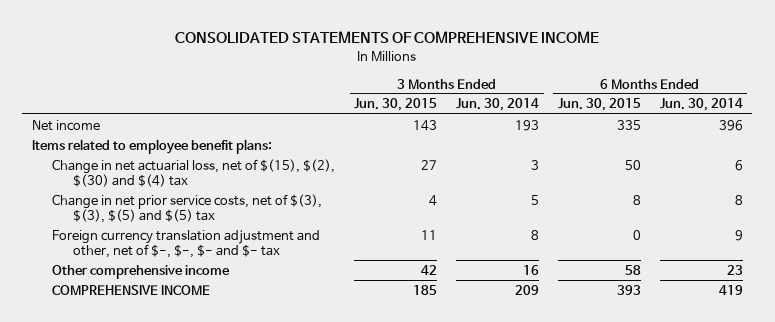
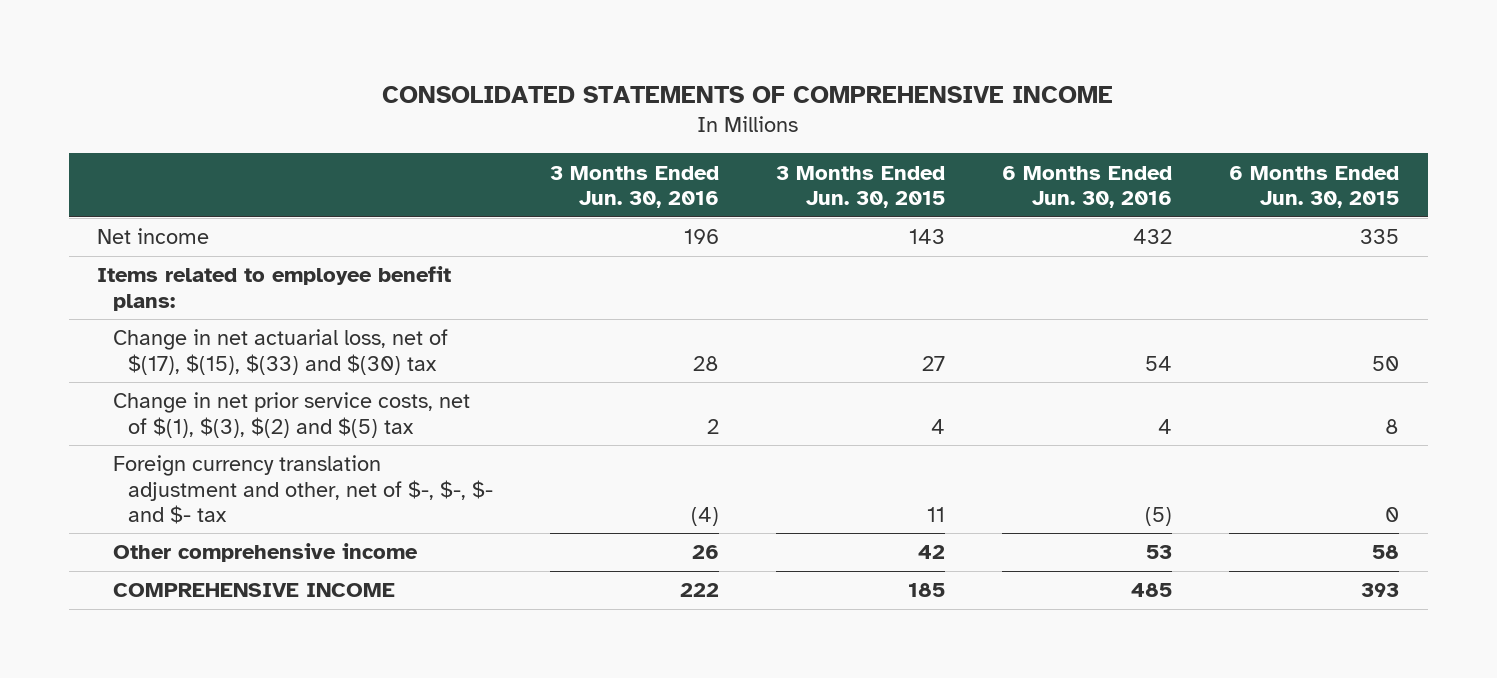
- | 3 Months Ended Jun. 30, 2015 | 3 Months Ended Jun. 30, 2014 | 6 Months Ended Jun. 30, 2015 | 6 Months Ended Jun. 30, 2014
+ | 3 Months Ended Jun. 30, 2016 | 3 Months Ended Jun. 30, 2015 | 6 Months Ended Jun. 30, 2016 | 6 Months Ended Jun. 30, 2015
- Change in net actuarial loss, net of $(15), $(2), $(30) and $(4) tax | 27 | 3 | 50 | 6
- Change in net prior service costs, net of $(3), $(3), $(5) and $(5) tax | 4 | 5 | 8 | 8
+ Change in net actuarial loss, net of $(17), $(15), $(33) and $(30) tax | 28 | 27 | 54 | 50
+ Change in net prior service costs, net of $(1), $(3), $(2) and $(5) tax | 2 | 4 | 4 | 8

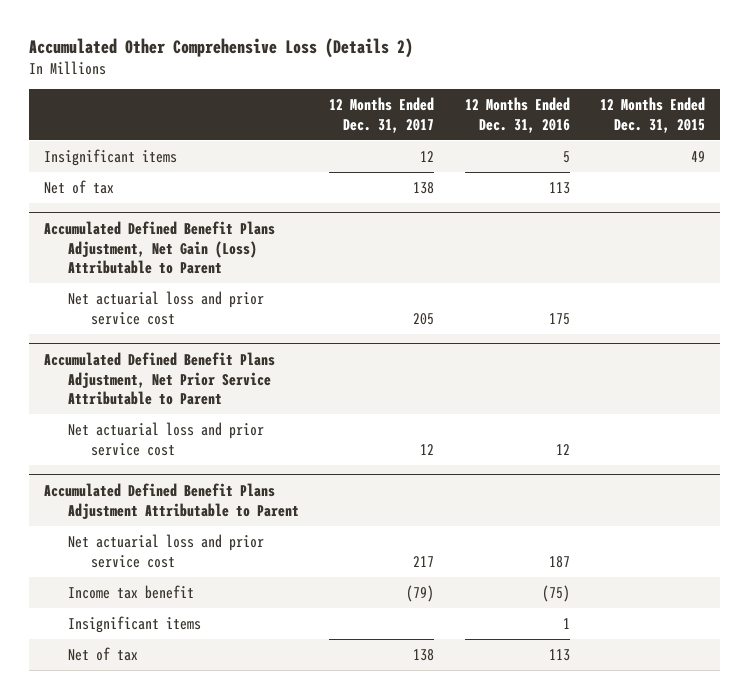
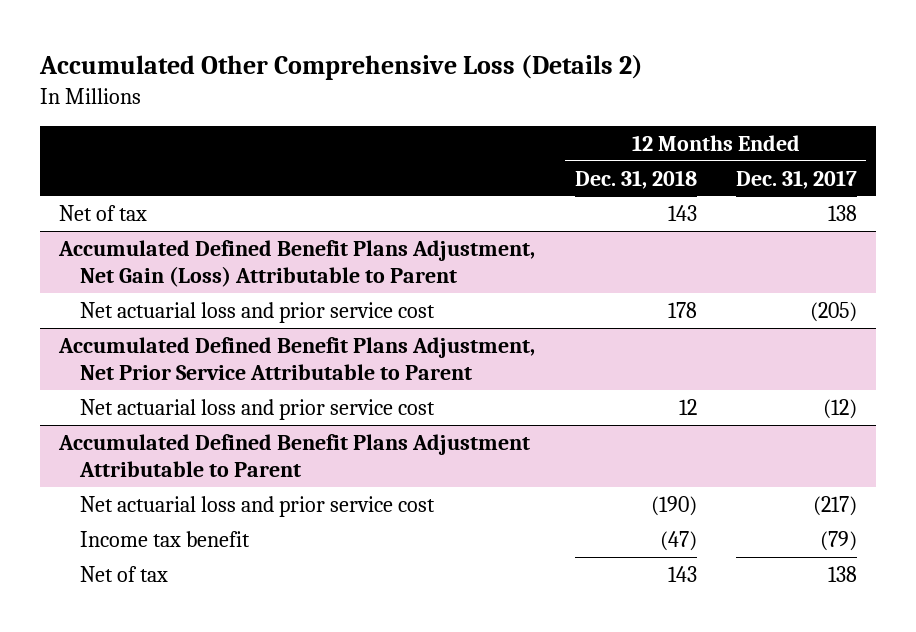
- | 12 Months Ended Dec. 31, 2017 | 12 Months Ended Dec. 31, 2016 | 12 Months Ended Dec. 31, 2015
+ | 12 Months Ended Dec. 31, 2018 | 12 Months Ended Dec. 31, 2017
- Insignificant items | 12 | 5 | 49
@ Accumulated Defined Benefit Plans Adjustment, Net Gain (Loss) Attributable to Parent
- Net actuarial loss and prior service cost | 205 | 175 |
+ Net actuarial loss and prior service cost | 178 | (205)
@ Accumulated Defined Benefit Plans Adjustment, Net Prior Service Attributable to Parent
- Net actuarial loss and prior service cost | 12 | 12 |
+ Net actuarial loss and prior service cost | 12 | (12)
@ Accumulated Defined Benefit Plans Adjustment Attributable to Parent
- Net actuarial loss and prior service cost | 217 | 187 |
+ Net actuarial loss and prior service cost | (190) | (217)
- Insignificant items | | 1 |

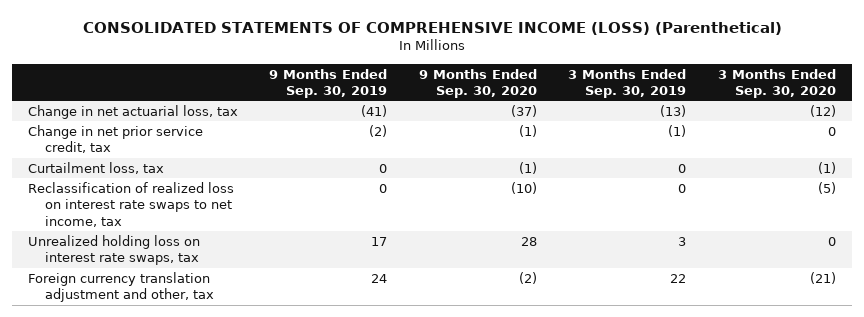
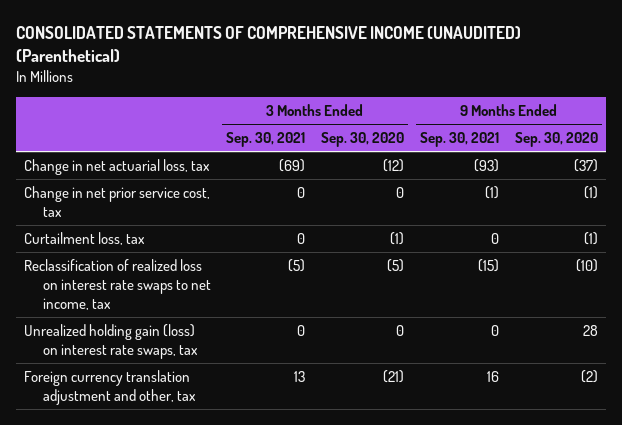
- CONSOLIDATED STATEMENTS OF COMPREHENSIVE INCOME (LOSS) (Parenthetical)
+ CONSOLIDATED STATEMENTS OF COMPREHENSIVE INCOME (UNAUDITED) (Parenthetical)
- | 9 Months Ended Sep. 30, 2019 | 9 Months Ended Sep. 30, 2020 | 3 Months Ended Sep. 30, 2019 | 3 Months Ended Sep. 30, 2020
+ | 3 Months Ended Sep. 30, 2021 | 3 Months Ended Sep. 30, 2020 | 9 Months Ended Sep. 30, 2021 | 9 Months Ended Sep. 30, 2020
- Change in net prior service credit, tax | (2) | (1) | (1) | 0
+ Change in net prior service cost, tax | 0 | 0 | (1) | (1)
- Unrealized holding loss on interest rate swaps, tax | 17 | 28 | 3 | 0
+ Unrealized holding gain (loss) on interest rate swaps, tax | 0 | 0 | 0 | 28

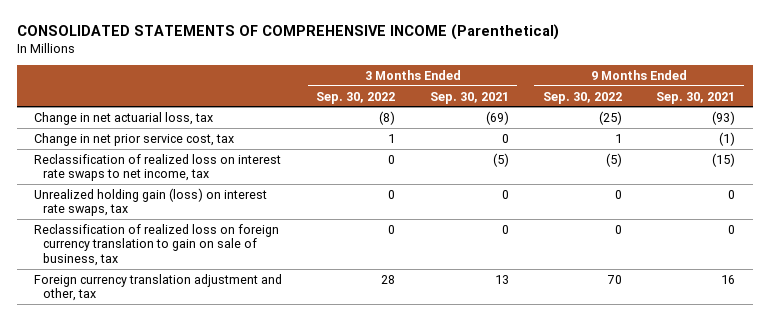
- CONSOLIDATED STATEMENTS OF COMPREHENSIVE INCOME (UNAUDITED) (Parenthetical)
+ CONSOLIDATED STATEMENTS OF COMPREHENSIVE INCOME (Parenthetical)
- | 3 Months Ended Sep. 30, 2021 | 3 Months Ended Sep. 30, 2020 | 9 Months Ended Sep. 30, 2021 | 9 Months Ended Sep. 30, 2020
+ | 3 Months Ended Sep. 30, 2022 | 3 Months Ended Sep. 30, 2021 | 9 Months Ended Sep. 30, 2022 | 9 Months Ended Sep. 30, 2021
- Curtailment loss, tax | 0 | (1) | 0 | (1)
+ Reclassification of realized loss on foreign currency translation to gain on sale of business, tax | 0 | 0 | 0 | 0

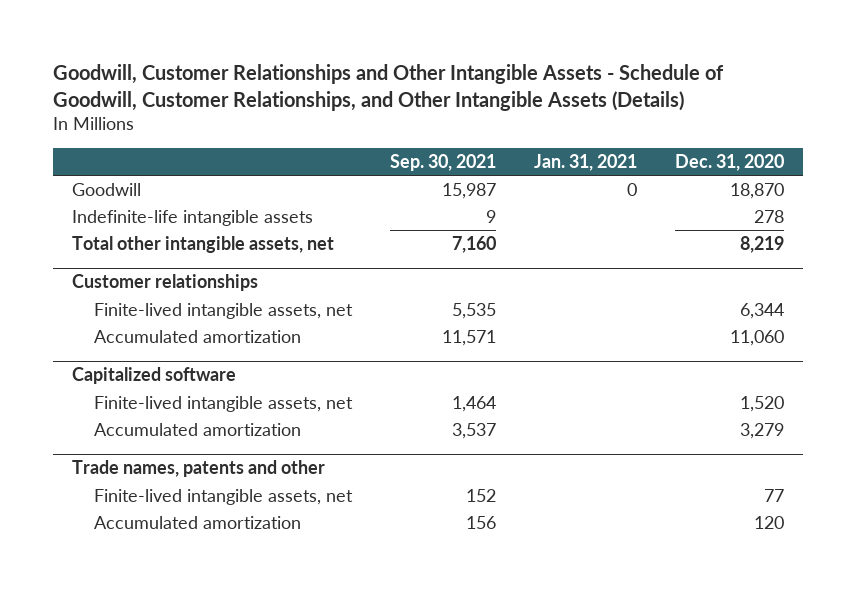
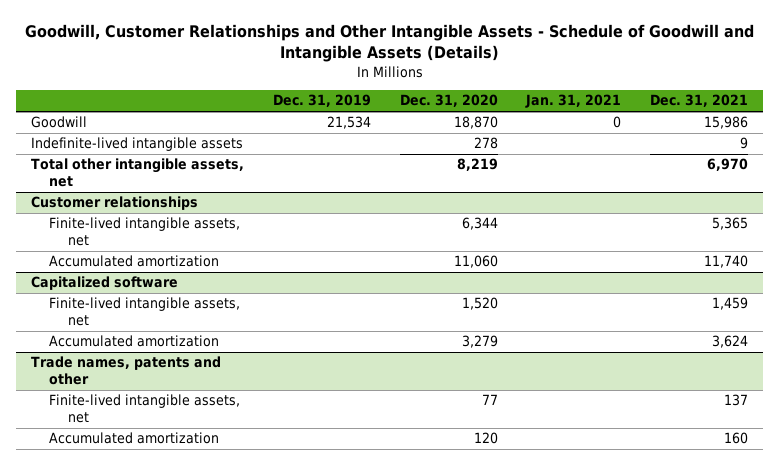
- Goodwill, Customer Relationships and Other Intangible Assets - Schedule of Goodwill, Customer Relationships, and Other Intangible Assets (Details)
+ Goodwill, Customer Relationships and Other Intangible Assets - Schedule of Goodwill and Intangible Assets (Details)
- | Sep. 30, 2021 | Jan. 31, 2021 | Dec. 31, 2020
+ | Dec. 31, 2019 | Dec. 31, 2020 | Jan. 31, 2021 | Dec. 31, 2021
- Indefinite-life intangible assets | 9 | | 278
+ Indefinite-lived intangible assets | | 278 | | 9

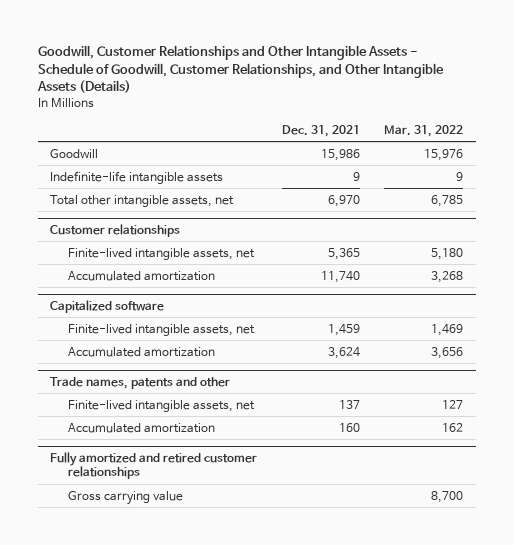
- Goodwill, Customer Relationships and Other Intangible Assets - Schedule of Goodwill and Intangible Assets (Details)
+ Goodwill, Customer Relationships and Other Intangible Assets - Schedule of Goodwill, Customer Relationships, and Other Intangible Assets (Details)
- | Dec. 31, 2019 | Dec. 31, 2020 | Jan. 31, 2021 | Dec. 31, 2021
+ | Dec. 31, 2021 | Mar. 31, 2022
- Indefinite-lived intangible assets | | 278 | | 9
+ Indefinite-life intangible assets | 9 | 9
+ Fully amortized and retired customer relationships
+ Gross carrying value | | 8,700

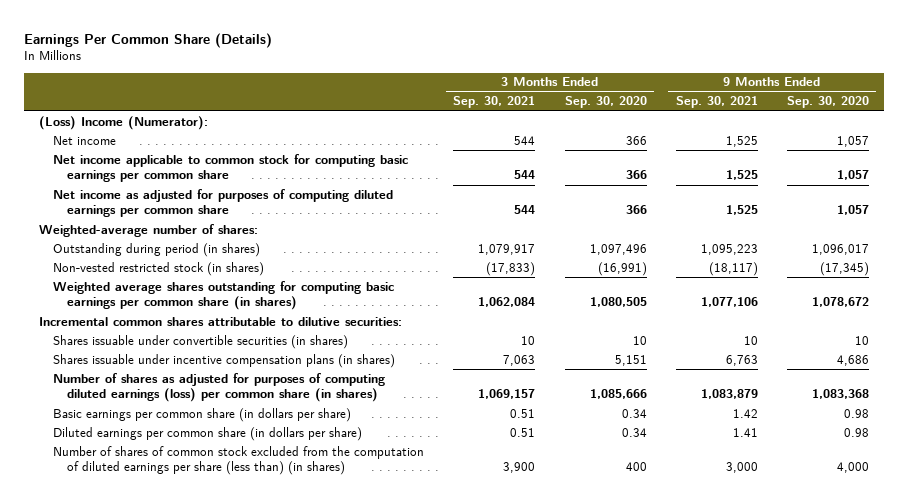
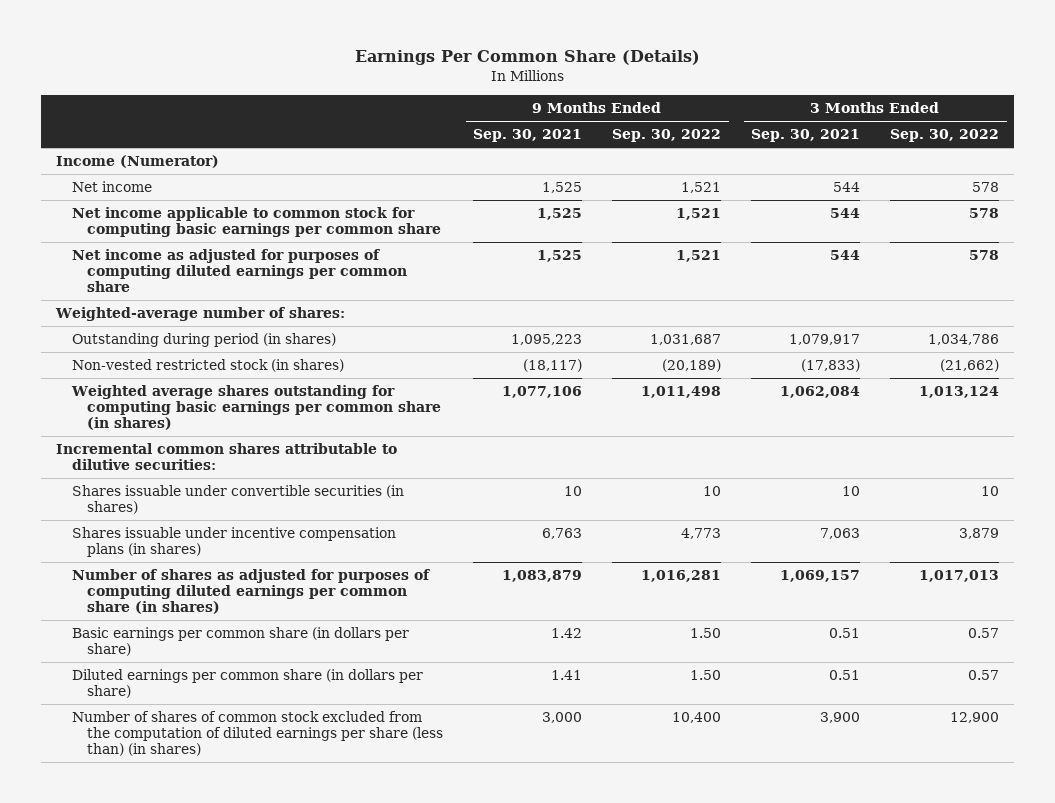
- | 3 Months Ended Sep. 30, 2021 | 3 Months Ended Sep. 30, 2020 | 9 Months Ended Sep. 30, 2021 | 9 Months Ended Sep. 30, 2020
+ | 9 Months Ended Sep. 30, 2021 | 9 Months Ended Sep. 30, 2022 | 3 Months Ended Sep. 30, 2021 | 3 Months Ended Sep. 30, 2022
- (Loss) Income (Numerator):
+ Income (Numerator)
- Number of shares as adjusted for purposes of computing diluted earnings (loss) per common share (in shares) | 1,069,157 | 1,085,666 | 1,083,879 | 1,083,368
+ Number of shares as adjusted for purposes of computing diluted earnings per common share (in shares) | 1,083,879 | 1,016,281 | 1,069,157 | 1,017,013

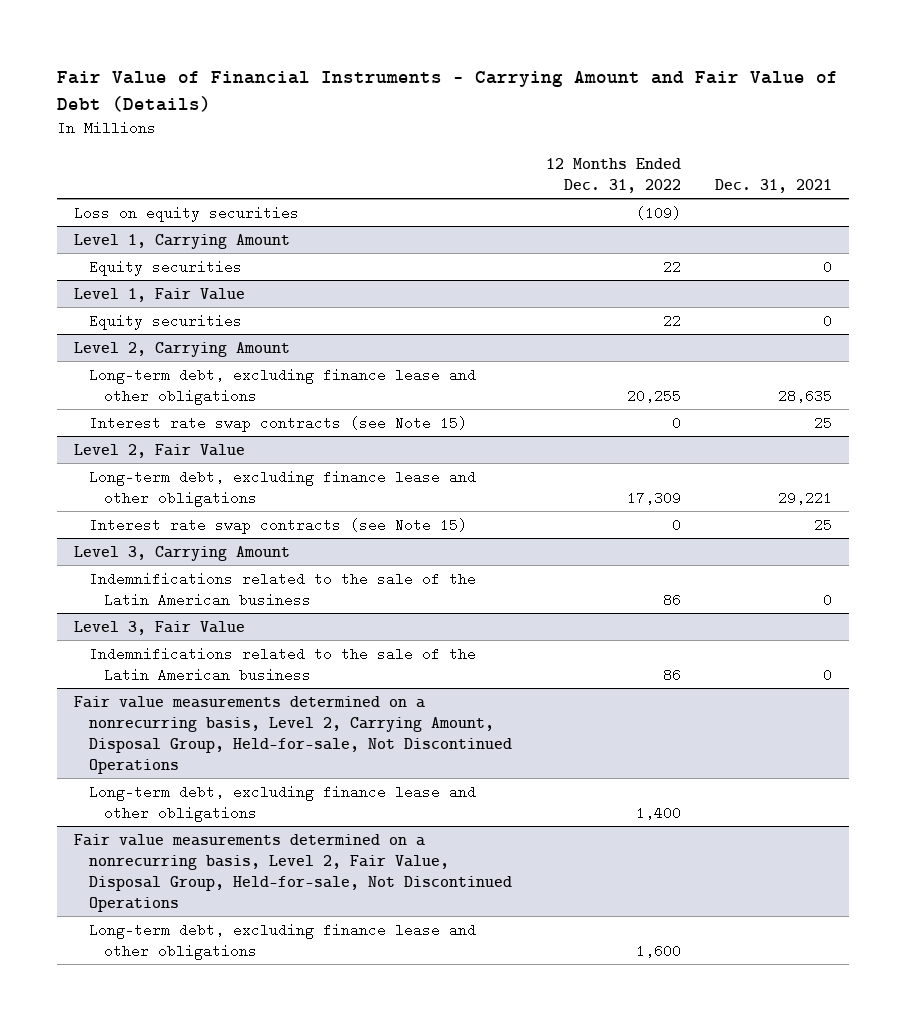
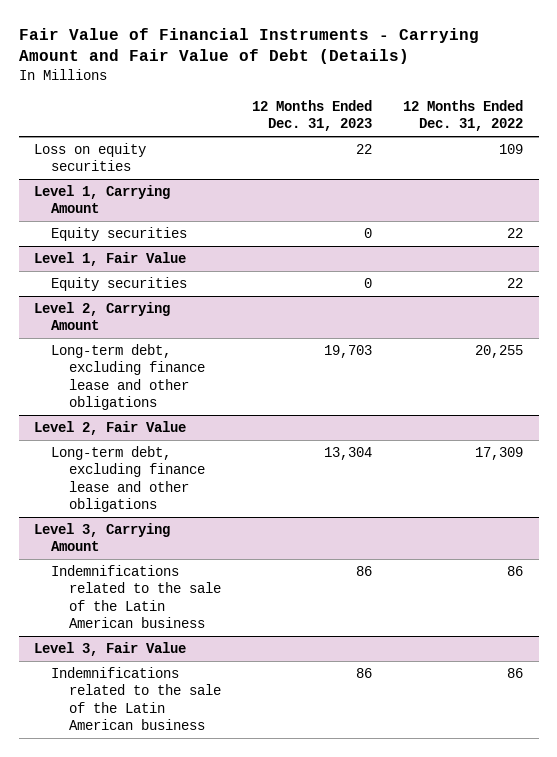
- | 12 Months Ended Dec. 31, 2022 | Dec. 31, 2021
+ | 12 Months Ended Dec. 31, 2023 | 12 Months Ended Dec. 31, 2022
- Loss on equity securities | (109) |
+ Loss on equity securities | 22 | 109
@ Level 2, Carrying Amount
- Interest rate swap contracts (see Note 15) | 0 | 25
@ Level 2, Fair Value
- Interest rate swap contracts (see Note 15) | 0 | 25
- Fair value measurements determined on a nonrecurring basis, Level 2, Carrying Amount, Disposal Group, Held-for-sale, Not Discontinued Operations
- Long-term debt, excluding finance lease and other obligations | 1,400 |
- Fair value measurements determined on a nonrecurring basis, Level 2, Fair Value, Disposal Group, Held-for-sale, Not Discontinued Operations
- Long-term debt, excluding finance lease and other obligations | 1,600 |

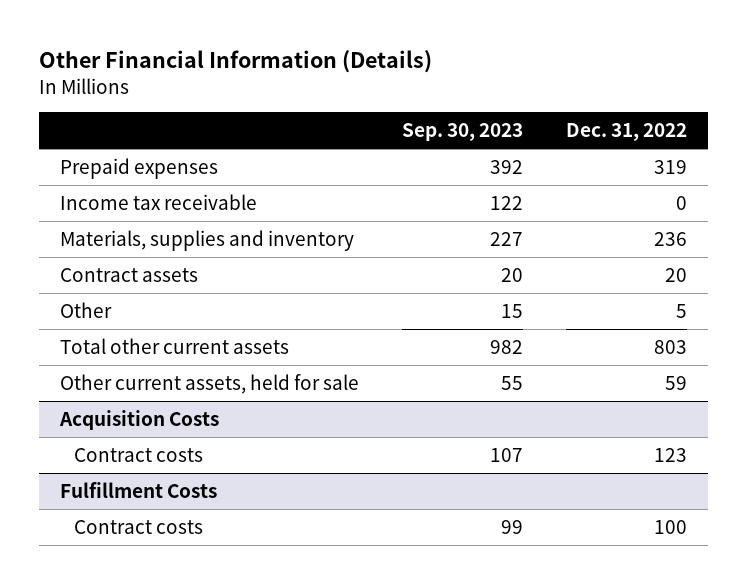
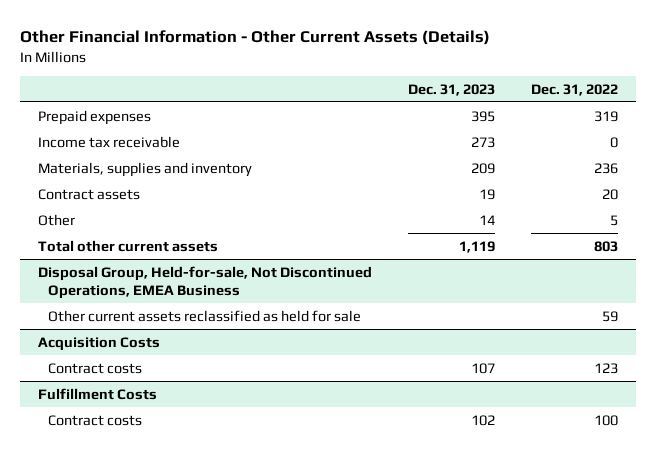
- Other Financial Information (Details)
+ Other Financial Information - Other Current Assets (Details)
- | Sep. 30, 2023 | Dec. 31, 2022
+ | Dec. 31, 2023 | Dec. 31, 2022
- Other current assets, held for sale | 55 | 59
+ Disposal Group, Held-for-sale, Not Discontinued Operations, EMEA Business
+ Other current assets reclassified as held for sale | | 59

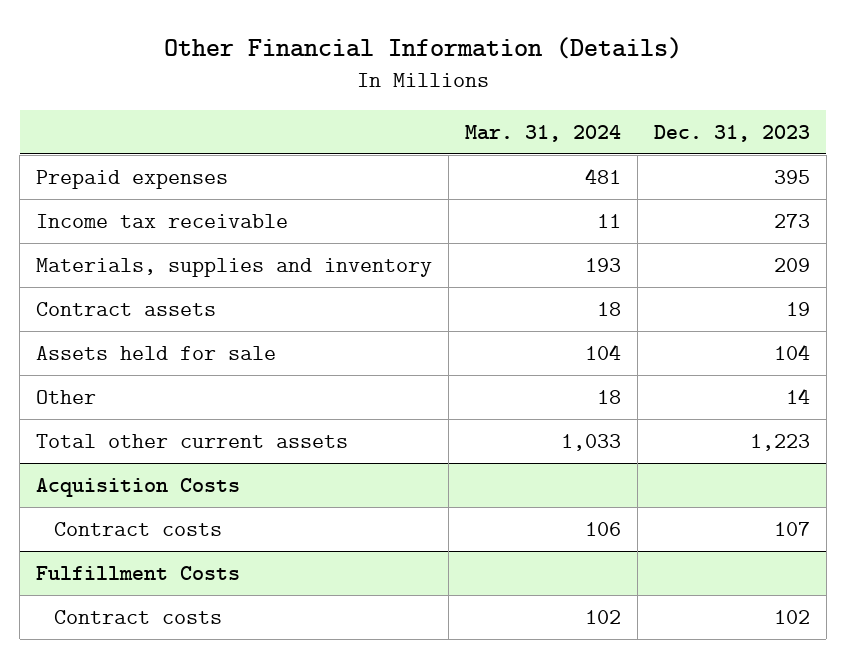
- Other Financial Information - Other Current Assets (Details)
+ Other Financial Information (Details)
- | Dec. 31, 2023 | Dec. 31, 2022
+ | Mar. 31, 2024 | Dec. 31, 2023
+ Assets held for sale | 104 | 104
- Total other current assets | 1,119 | 803
- Disposal Group, Held-for-sale, Not Discontinued Operations, EMEA Business
- Other current assets reclassified as held for sale | | 59
+ Total other current assets | 1,033 | 1,223

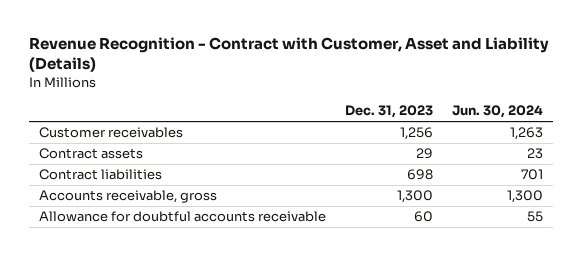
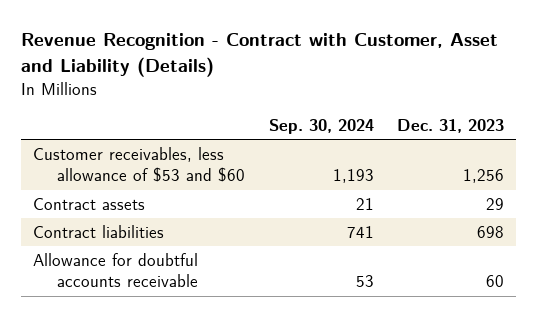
- | Dec. 31, 2023 | Jun. 30, 2024
+ | Sep. 30, 2024 | Dec. 31, 2023
- Customer receivables | 1,256 | 1,263
+ Customer receivables, less allowance of $53 and $60 | 1,193 | 1,256
- Accounts receivable, gross | 1,300 | 1,300

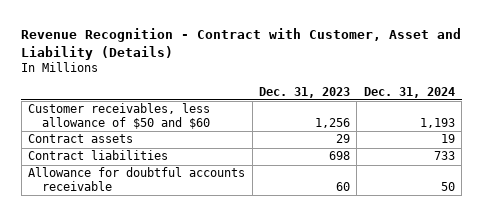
- | Sep. 30, 2024 | Dec. 31, 2023
+ | Dec. 31, 2023 | Dec. 31, 2024
- Customer receivables, less allowance of $53 and $60 | 1,193 | 1,256
+ Customer receivables, less allowance of $50 and $60 | 1,256 | 1,193

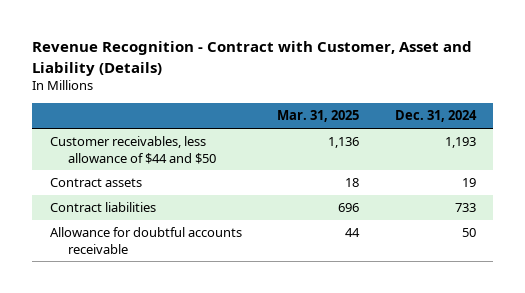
- | Dec. 31, 2023 | Dec. 31, 2024
+ | Mar. 31, 2025 | Dec. 31, 2024
- Customer receivables, less allowance of $50 and $60 | 1,256 | 1,193
+ Customer receivables, less allowance of $44 and $50 | 1,136 | 1,193

